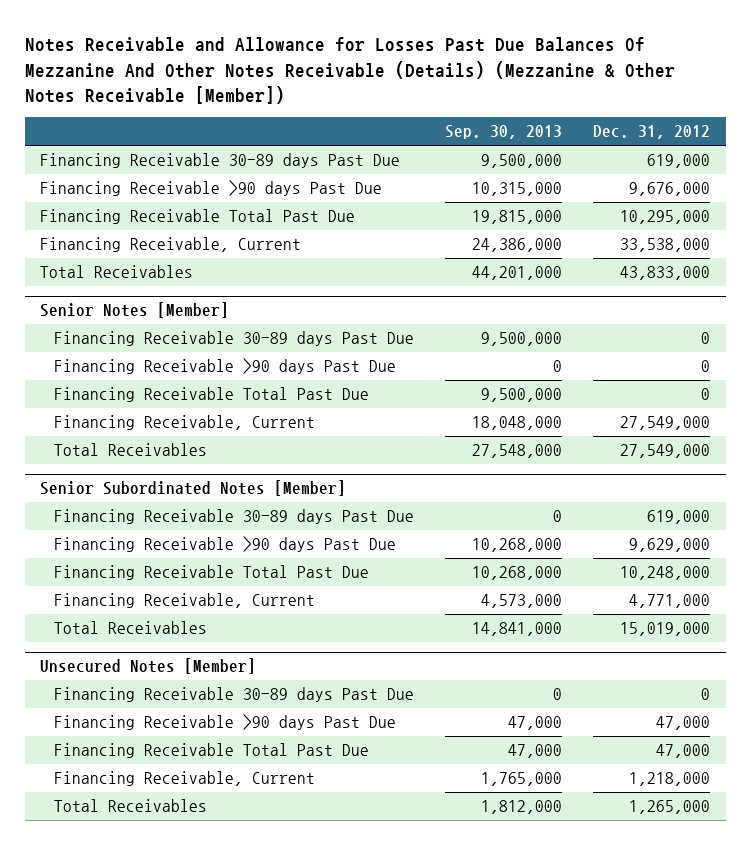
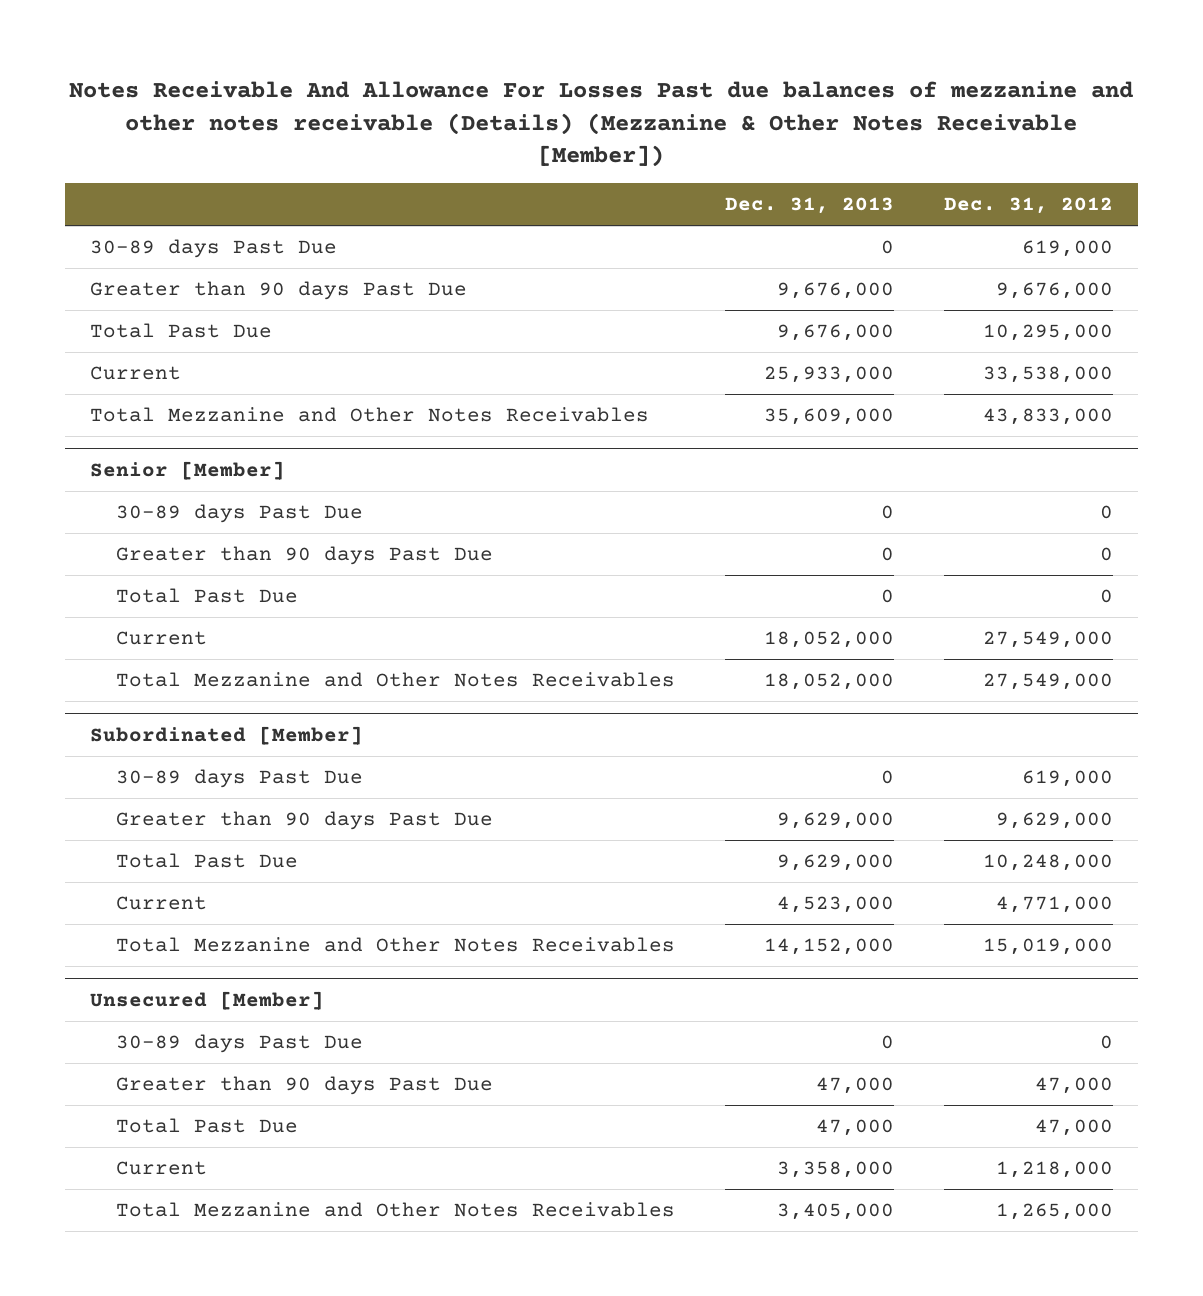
- Notes Receivable and Allowance for Losses Past Due Balances Of Mezzanine And Other Notes Receivable (Details) (Mezzanine & Other Notes Receivable [Member])
+ Notes Receivable And Allowance For Losses Past due balances of mezzanine and other notes receivable (Details) (Mezzanine & Other Notes Receivable [Member])
- | Sep. 30, 2013 | Dec. 31, 2012
+ | Dec. 31, 2013 | Dec. 31, 2012
- Financing Receivable 30-89 days Past Due | 9,500,000 | 619,000
- Financing Receivable >90 days Past Due | 10,315,000 | 9,676,000
- Financing Receivable Total Past Due | 19,815,000 | 10,295,000
- Financing Receivable, Current | 24,386,000 | 33,538,000
- Total Receivables | 44,201,000 | 43,833,000
- Senior Notes [Member]
- Financing Receivable 30-89 days Past Due | 9,500,000 | 0
- Financing Receivable >90 days Past Due | 0 | 0
- Financing Receivable Total Past Due | 9,500,000 | 0
- Financing Receivable, Current | 18,048,000 | 27,549,000
- Total Receivables | 27,548,000 | 27,549,000
- Senior Subordinated Notes [Member]
- Financing Receivable 30-89 days Past Due | 0 | 619,000
- Financing Receivable >90 days Past Due | 10,268,000 | 9,629,000
- Financing Receivable Total Past Due | 10,268,000 | 10,248,000
- Financing Receivable, Current | 4,573,000 | 4,771,000
- Total Receivables | 14,841,000 | 15,019,000
- Unsecured Notes [Member]
- Financing Receivable 30-89 days Past Due | 0 | 0
- Financing Receivable >90 days Past Due | 47,000 | 47,000
- Financing Receivable Total Past Due | 47,000 | 47,000
- Financing Receivable, Current | 1,765,000 | 1,218,000
- Total Receivables | 1,812,000 | 1,265,000
+ 30-89 days Past Due | 0 | 619,000
+ Greater than 90 days Past Due | 9,676,000 | 9,676,000
+ Total Past Due | 9,676,000 | 10,295,000
+ Current | 25,933,000 | 33,538,000
+ Total Mezzanine and Other Notes Receivables | 35,609,000 | 43,833,000
+ Senior [Member]
+ 30-89 days Past Due | 0 | 0
+ Greater than 90 days Past Due | 0 | 0
+ Total Past Due | 0 | 0
+ Current | 18,052,000 | 27,549,000
+ Total Mezzanine and Other Notes Receivables | 18,052,000 | 27,549,000
+ Subordinated [Member]
+ 30-89 days Past Due | 0 | 619,000
+ Greater than 90 days Past Due | 9,629,000 | 9,629,000
+ Total Past Due | 9,629,000 | 10,248,000
+ Current | 4,523,000 | 4,771,000
+ Total Mezzanine and Other Notes Receivables | 14,152,000 | 15,019,000
+ Unsecured [Member]
+ 30-89 days Past Due | 0 | 0
+ Greater than 90 days Past Due | 47,000 | 47,000
+ Total Past Due | 47,000 | 47,000
+ Current | 3,358,000 | 1,218,000
+ Total Mezzanine and Other Notes Receivables | 3,405,000 | 1,265,000

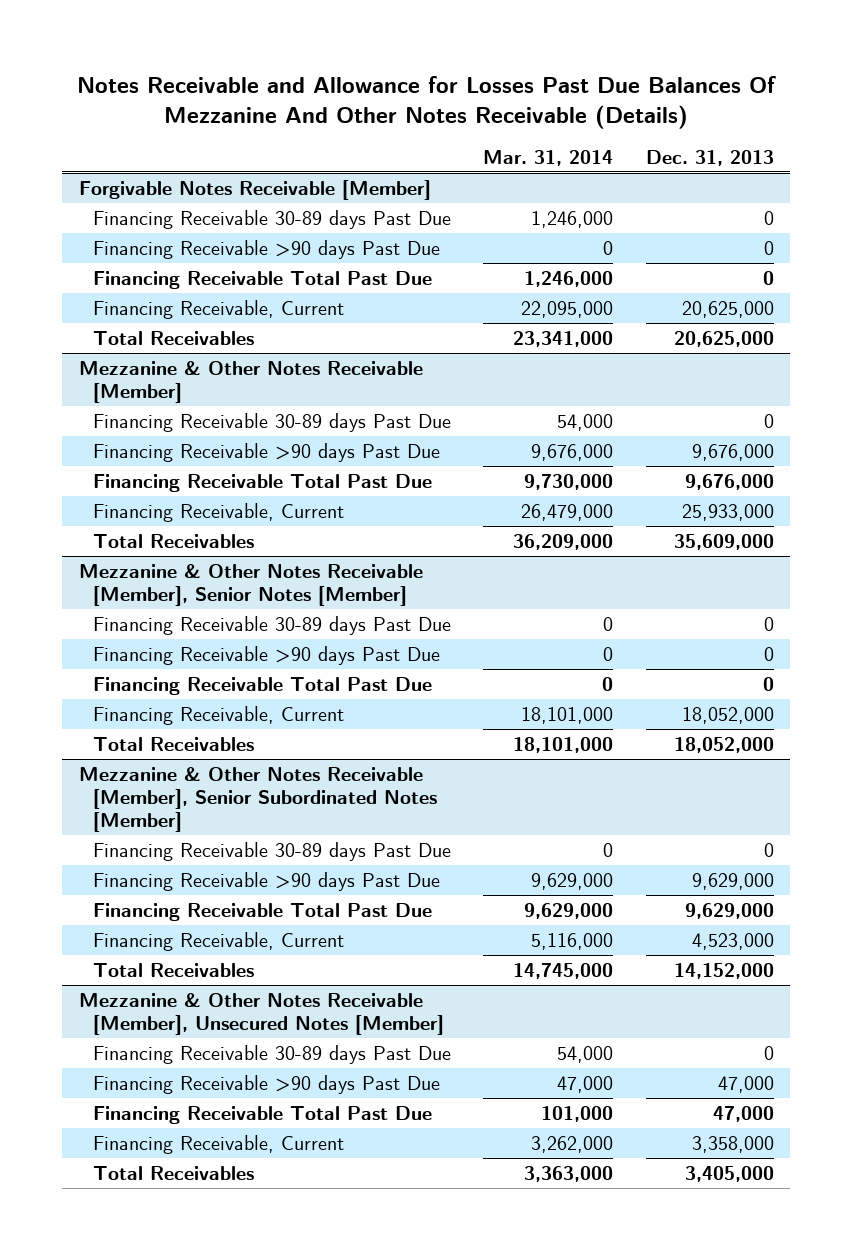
- Notes Receivable And Allowance For Losses Past due balances of mezzanine and other notes receivable (Details) (Mezzanine & Other Notes Receivable [Member])
+ Notes Receivable and Allowance for Losses Past Due Balances Of Mezzanine And Other Notes Receivable (Details)
- | Dec. 31, 2013 | Dec. 31, 2012
+ | Mar. 31, 2014 | Dec. 31, 2013
- 30-89 days Past Due | 0 | 619,000
- Greater than 90 days Past Due | 9,676,000 | 9,676,000
- Total Past Due | 9,676,000 | 10,295,000
- Current | 25,933,000 | 33,538,000
- Total Mezzanine and Other Notes Receivables | 35,609,000 | 43,833,000
- Senior [Member]
- 30-89 days Past Due | 0 | 0
- Greater than 90 days Past Due | 0 | 0
- Total Past Due | 0 | 0
- Current | 18,052,000 | 27,549,000
- Total Mezzanine and Other Notes Receivables | 18,052,000 | 27,549,000
- Subordinated [Member]
- 30-89 days Past Due | 0 | 619,000
- Greater than 90 days Past Due | 9,629,000 | 9,629,000
- Total Past Due | 9,629,000 | 10,248,000
- Current | 4,523,000 | 4,771,000
- Total Mezzanine and Other Notes Receivables | 14,152,000 | 15,019,000
- Unsecured [Member]
- 30-89 days Past Due | 0 | 0
- Greater than 90 days Past Due | 47,000 | 47,000
- Total Past Due | 47,000 | 47,000
- Current | 3,358,000 | 1,218,000
- Total Mezzanine and Other Notes Receivables | 3,405,000 | 1,265,000
+ Forgivable Notes Receivable [Member]
+ Financing Receivable 30-89 days Past Due | 1,246,000 | 0
+ Financing Receivable >90 days Past Due | 0 | 0
+ Financing Receivable Total Past Due | 1,246,000 | 0
+ Financing Receivable, Current | 22,095,000 | 20,625,000
+ Total Receivables | 23,341,000 | 20,625,000
+ Mezzanine & Other Notes Receivable [Member]
+ Financing Receivable 30-89 days Past Due | 54,000 | 0
+ Financing Receivable >90 days Past Due | 9,676,000 | 9,676,000
+ Financing Receivable Total Past Due | 9,730,000 | 9,676,000
+ Financing Receivable, Current | 26,479,000 | 25,933,000
+ Total Receivables | 36,209,000 | 35,609,000
+ Mezzanine & Other Notes Receivable [Member], Senior Notes [Member]
+ Financing Receivable 30-89 days Past Due | 0 | 0
+ Financing Receivable >90 days Past Due | 0 | 0
+ Financing Receivable Total Past Due | 0 | 0
+ Financing Receivable, Current | 18,101,000 | 18,052,000
+ Total Receivables | 18,101,000 | 18,052,000
+ Mezzanine & Other Notes Receivable [Member], Senior Subordinated Notes [Member]
+ Financing Receivable 30-89 days Past Due | 0 | 0
+ Financing Receivable >90 days Past Due | 9,629,000 | 9,629,000
+ Financing Receivable Total Past Due | 9,629,000 | 9,629,000
+ Financing Receivable, Current | 5,116,000 | 4,523,000
+ Total Receivables | 14,745,000 | 14,152,000
+ Mezzanine & Other Notes Receivable [Member], Unsecured Notes [Member]
+ Financing Receivable 30-89 days Past Due | 54,000 | 0
+ Financing Receivable >90 days Past Due | 47,000 | 47,000
+ Financing Receivable Total Past Due | 101,000 | 47,000
+ Financing Receivable, Current | 3,262,000 | 3,358,000
+ Total Receivables | 3,363,000 | 3,405,000

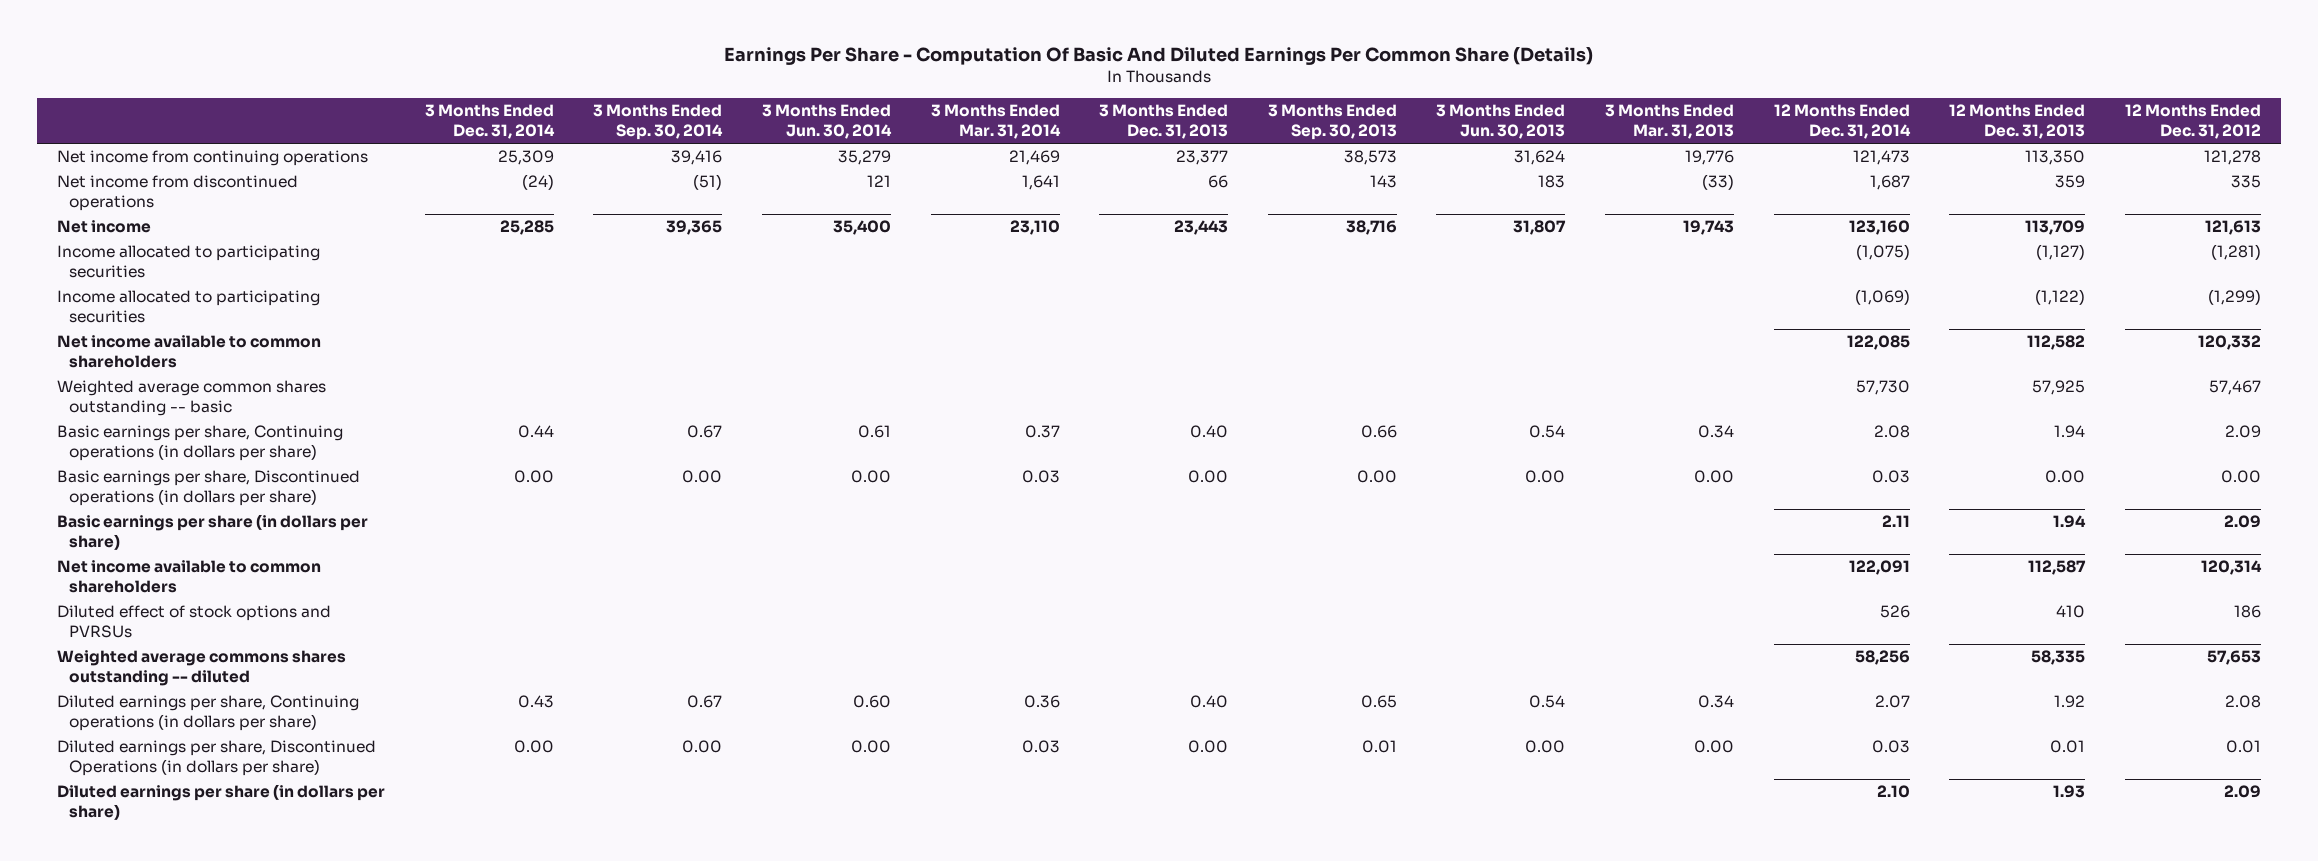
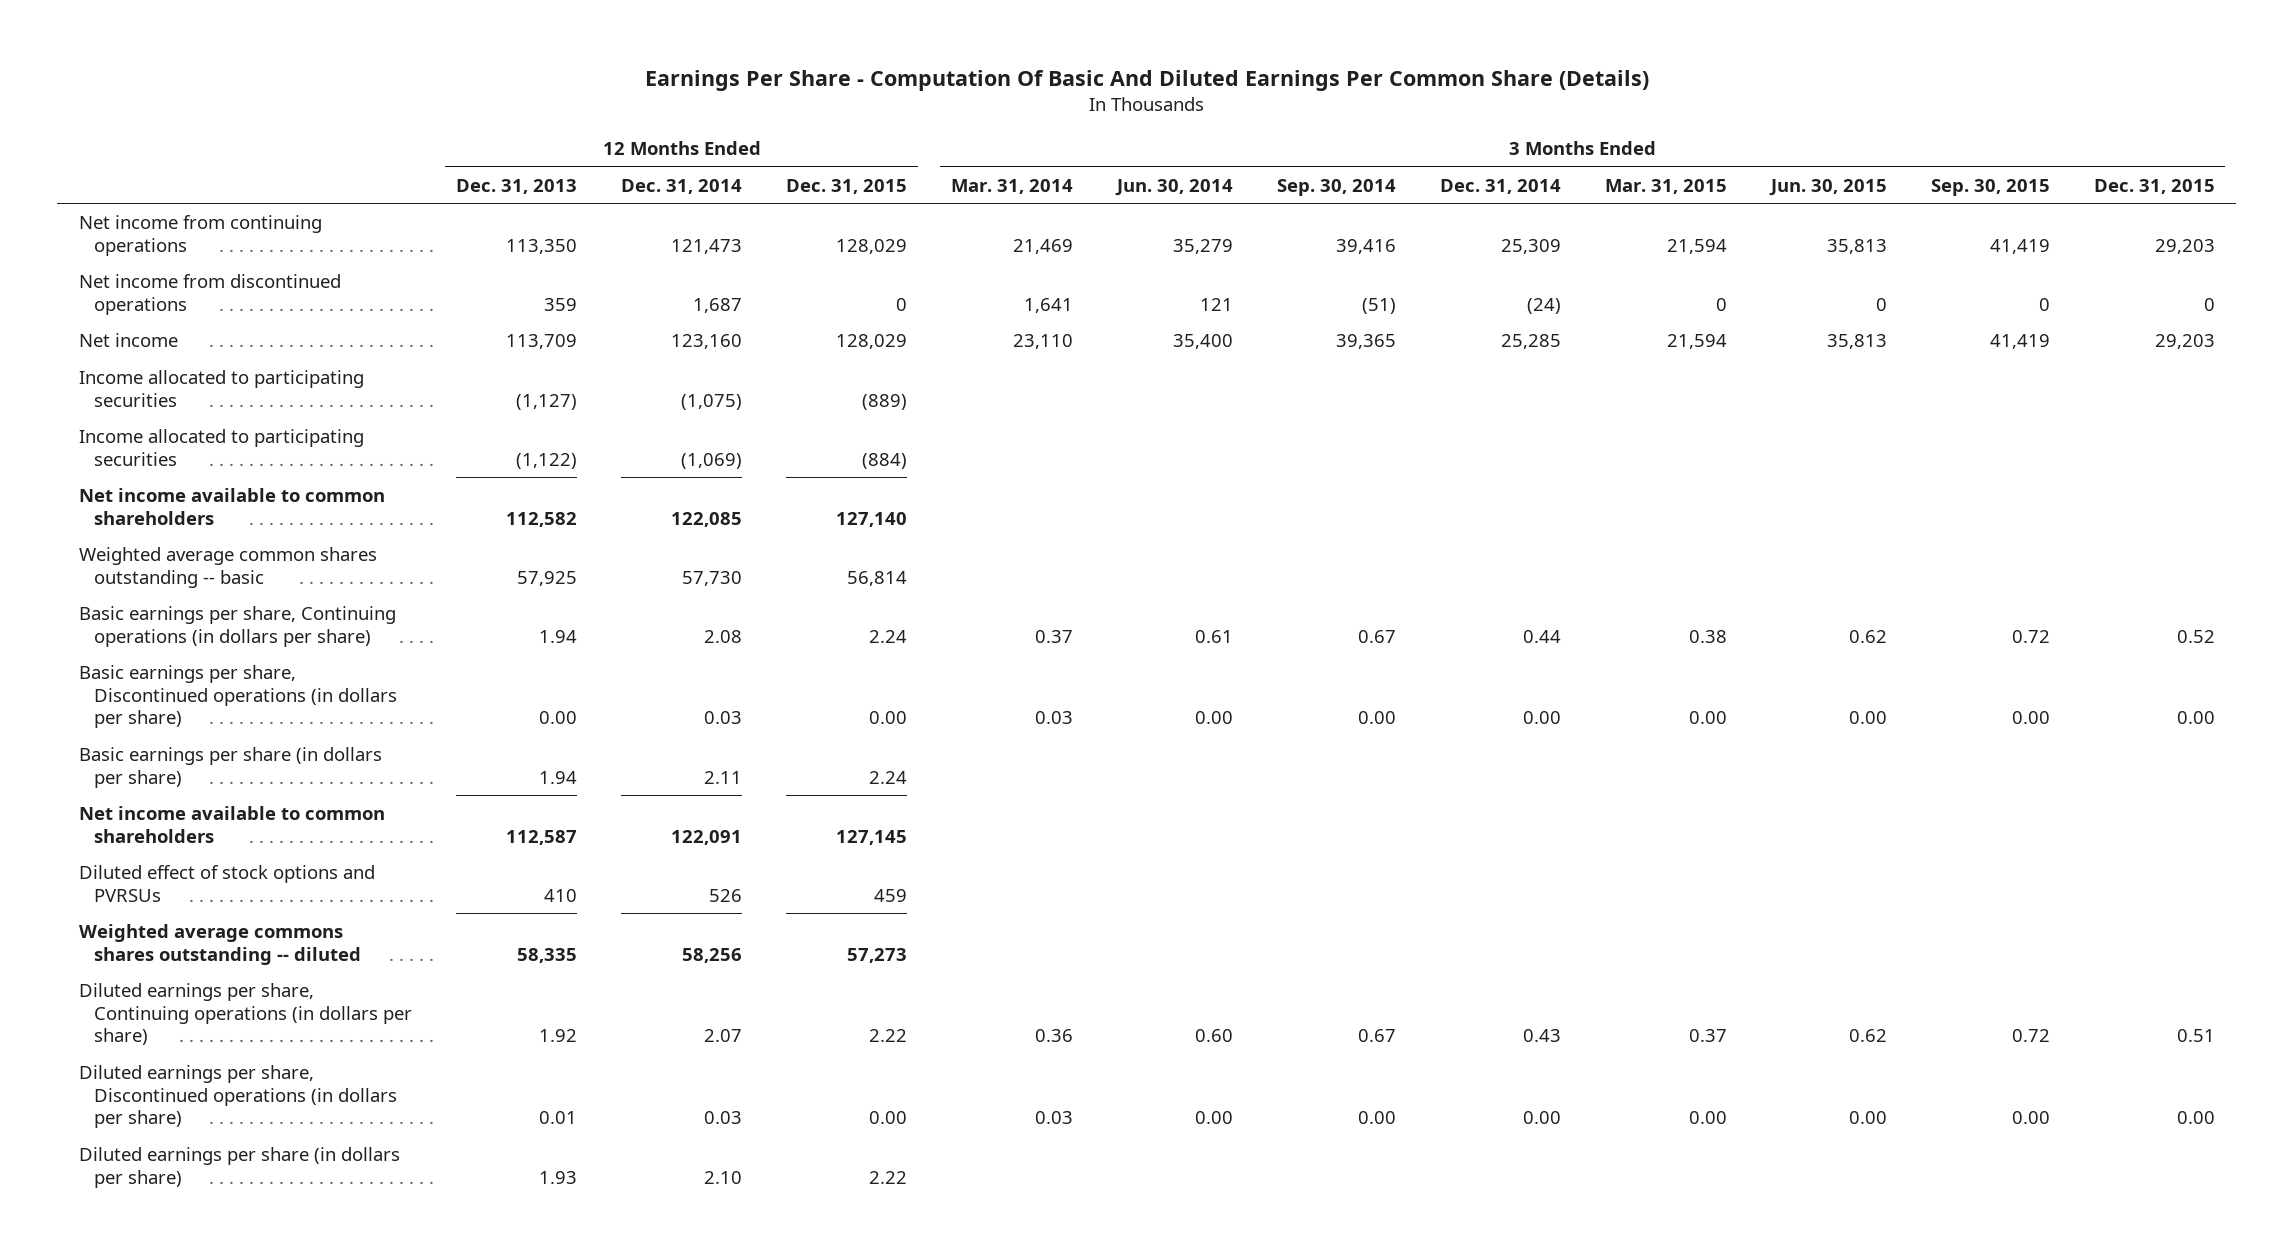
- | 3 Months Ended Dec. 31, 2014 | 3 Months Ended Sep. 30, 2014 | 3 Months Ended Jun. 30, 2014 | 3 Months Ended Mar. 31, 2014 | 3 Months Ended Dec. 31, 2013 | 3 Months Ended Sep. 30, 2013 | 3 Months Ended Jun. 30, 2013 | 3 Months Ended Mar. 31, 2013 | 12 Months Ended Dec. 31, 2014 | 12 Months Ended Dec. 31, 2013 | 12 Months Ended Dec. 31, 2012
+ | 12 Months Ended Dec. 31, 2013 | 12 Months Ended Dec. 31, 2014 | 12 Months Ended Dec. 31, 2015 | 3 Months Ended Mar. 31, 2014 | 3 Months Ended Jun. 30, 2014 | 3 Months Ended Sep. 30, 2014 | 3 Months Ended Dec. 31, 2014 | 3 Months Ended Mar. 31, 2015 | 3 Months Ended Jun. 30, 2015 | 3 Months Ended Sep. 30, 2015 | 3 Months Ended Dec. 31, 2015
- Diluted earnings per share, Discontinued Operations (in dollars per share) | 0.00 | 0.00 | 0.00 | 0.03 | 0.00 | 0.01 | 0.00 | 0.00 | 0.03 | 0.01 | 0.01
+ Diluted earnings per share, Discontinued operations (in dollars per share) | 0.01 | 0.03 | 0.00 | 0.03 | 0.00 | 0.00 | 0.00 | 0.00 | 0.00 | 0.00 | 0.00

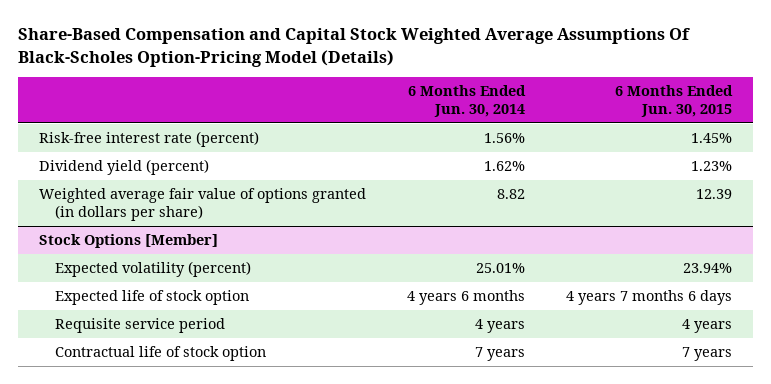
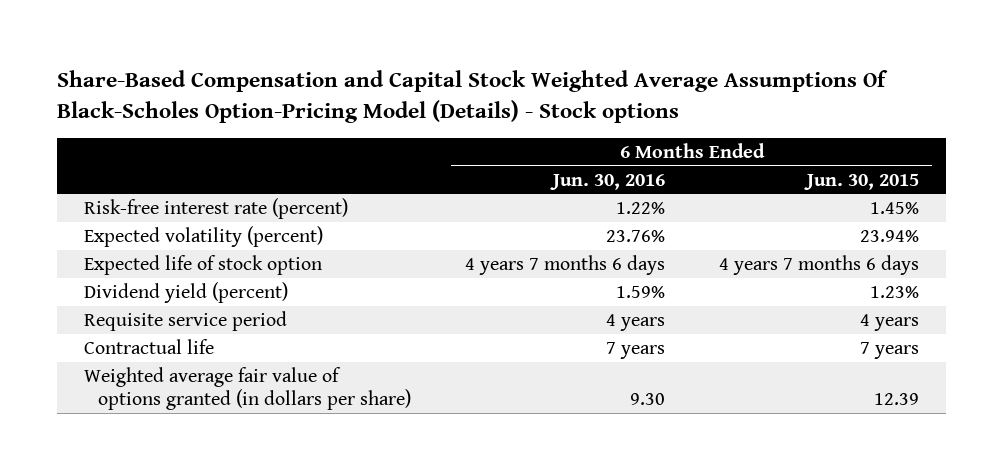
- Share-Based Compensation and Capital Stock Weighted Average Assumptions Of Black-Scholes Option-Pricing Model (Details)
+ Share-Based Compensation and Capital Stock Weighted Average Assumptions Of Black-Scholes Option-Pricing Model (Details) - Stock options
- | 6 Months Ended Jun. 30, 2014 | 6 Months Ended Jun. 30, 2015
+ | 6 Months Ended Jun. 30, 2016 | 6 Months Ended Jun. 30, 2015
- Stock Options [Member]
moved down: Dividend yield (percent) | 1.59% | 1.23%
- Contractual life of stock option | 7 years | 7 years
+ Contractual life | 7 years | 7 years
moved down: Weighted average fair value of options granted (in dollars per share) | 9.30 | 12.39

